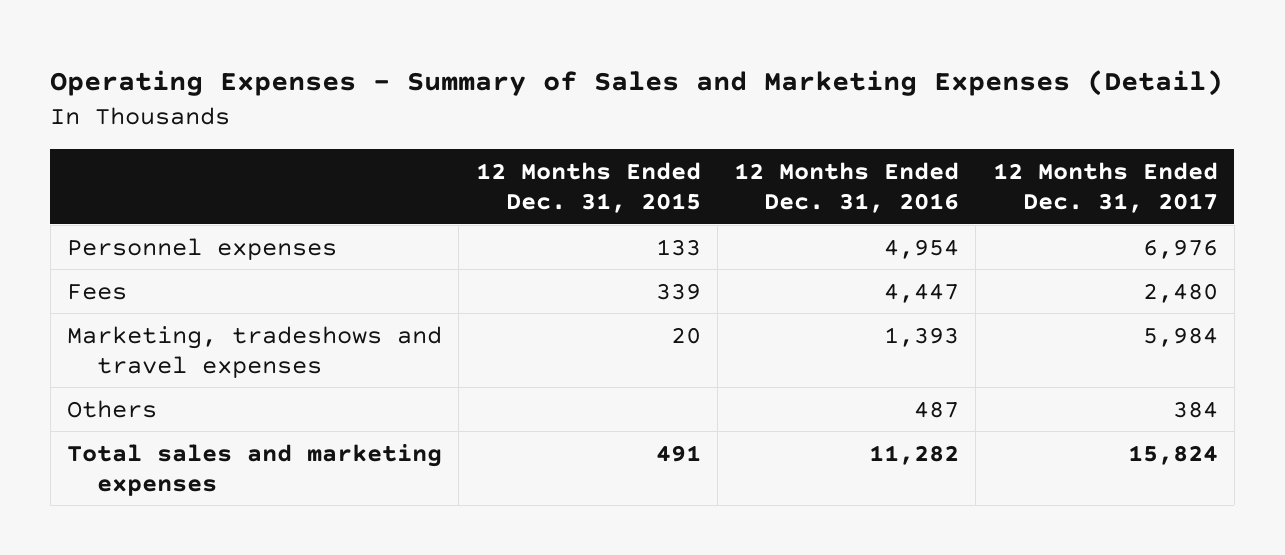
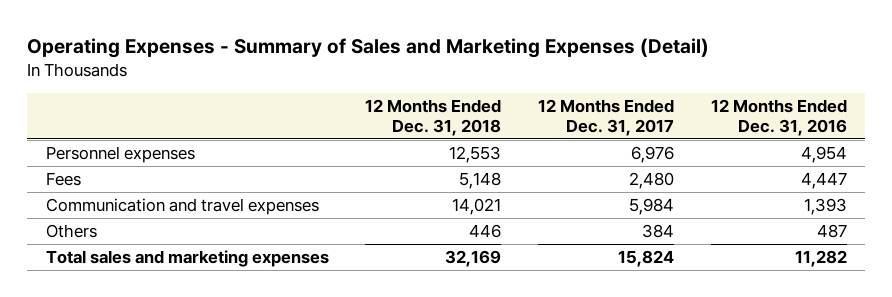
- | 12 Months Ended Dec. 31, 2015 | 12 Months Ended Dec. 31, 2016 | 12 Months Ended Dec. 31, 2017
+ | 12 Months Ended Dec. 31, 2018 | 12 Months Ended Dec. 31, 2017 | 12 Months Ended Dec. 31, 2016
- Marketing, tradeshows and travel expenses | 20 | 1,393 | 5,984
+ Communication and travel expenses | 14,021 | 5,984 | 1,393

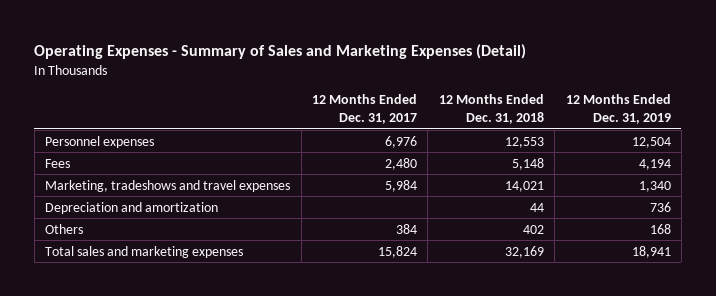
- | 12 Months Ended Dec. 31, 2018 | 12 Months Ended Dec. 31, 2017 | 12 Months Ended Dec. 31, 2016
+ | 12 Months Ended Dec. 31, 2017 | 12 Months Ended Dec. 31, 2018 | 12 Months Ended Dec. 31, 2019
- Communication and travel expenses | 14,021 | 5,984 | 1,393
- Others | 446 | 384 | 487
+ Marketing, tradeshows and travel expenses | 5,984 | 14,021 | 1,340
+ Depreciation and amortization | | 44 | 736
+ Others | 384 | 402 | 168

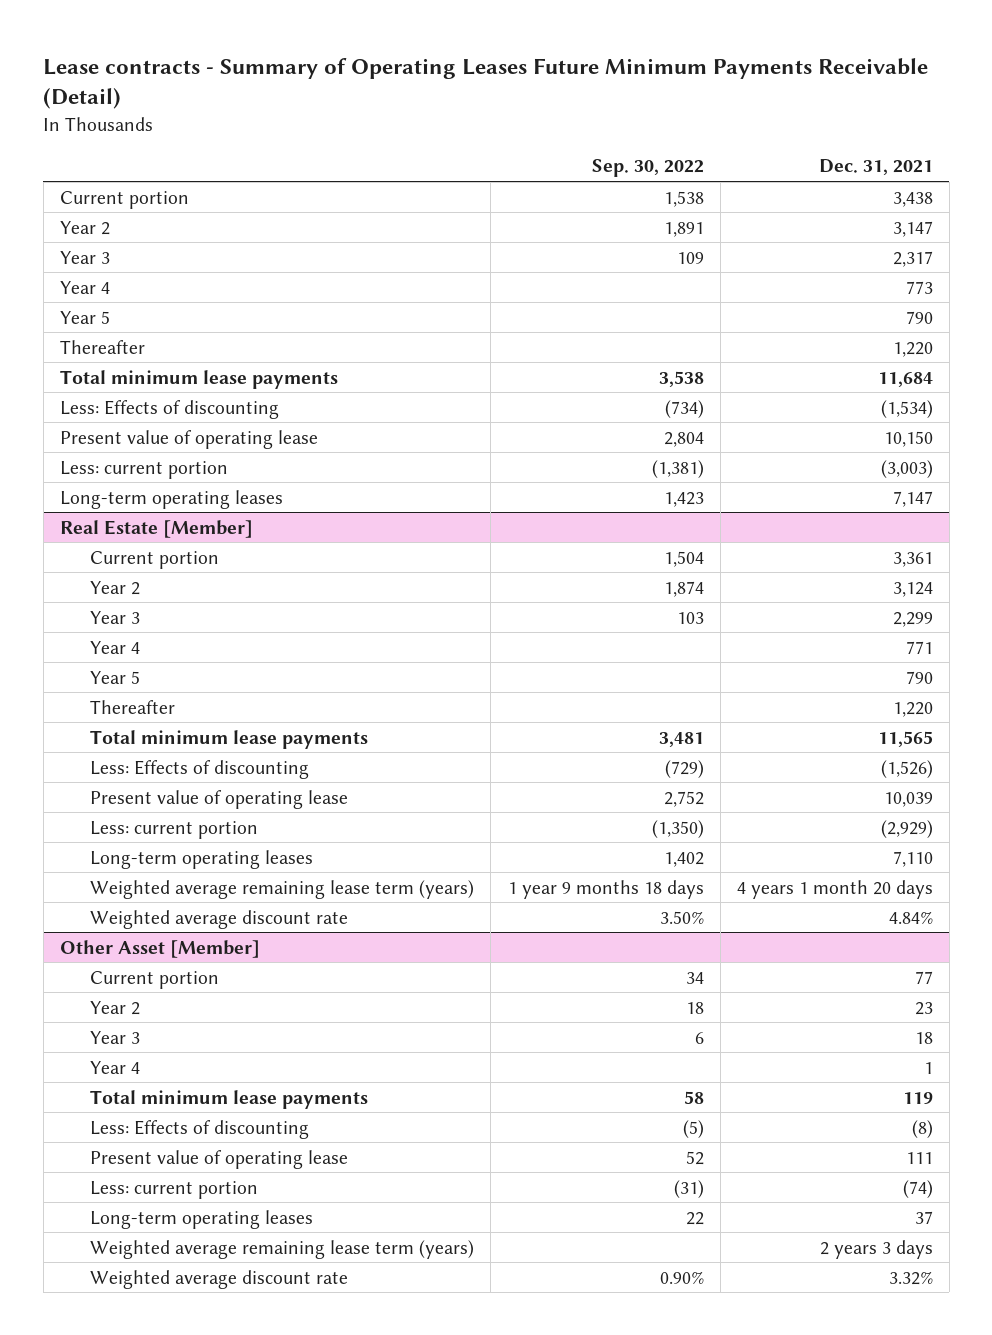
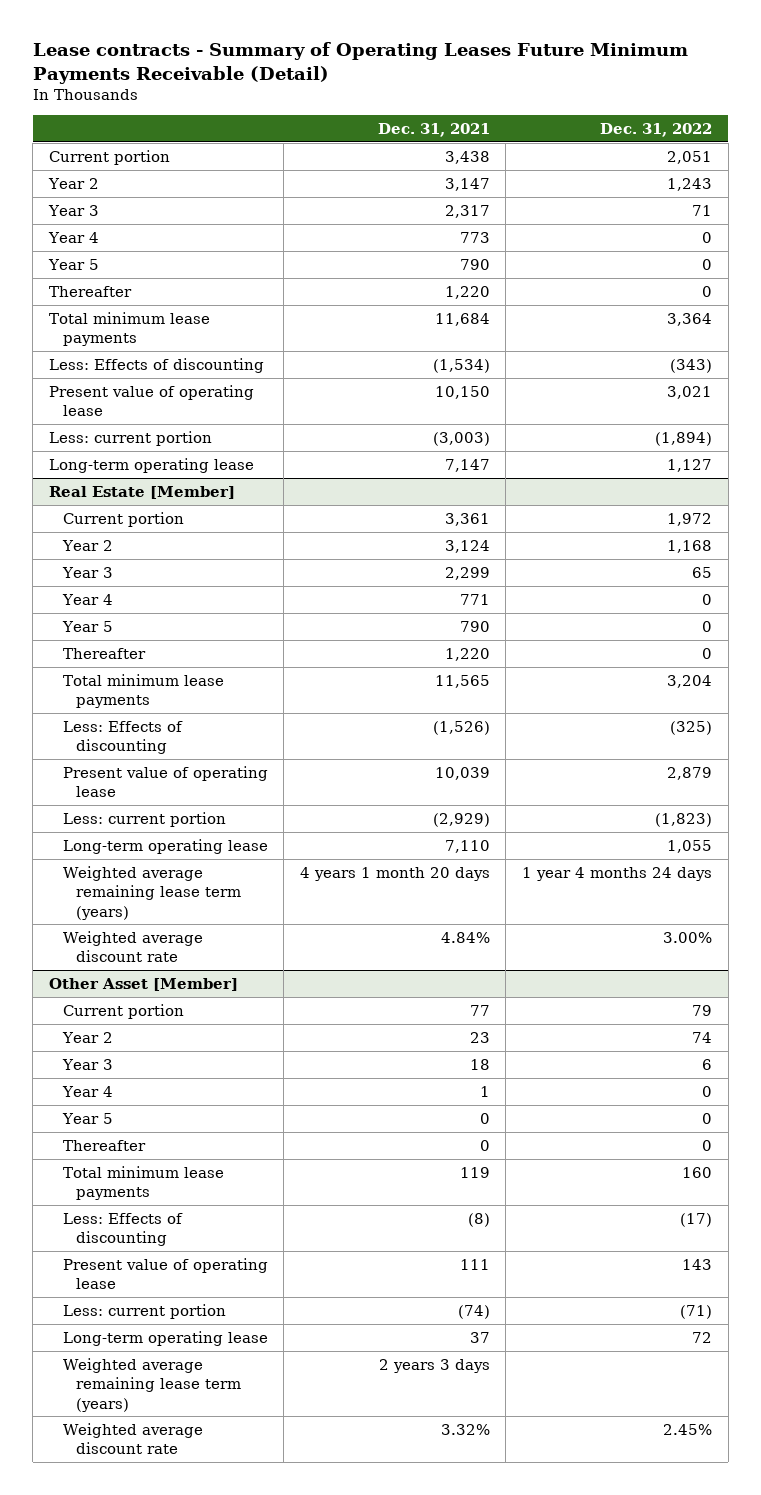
- | Sep. 30, 2022 | Dec. 31, 2021
+ | Dec. 31, 2021 | Dec. 31, 2022
- Long-term operating leases | 1,423 | 7,147
+ Long-term operating lease | 7,147 | 1,127
@ Real Estate [Member]
- Long-term operating leases | 1,402 | 7,110
+ Long-term operating lease | 7,110 | 1,055
@ Other Asset [Member]
+ Year 5 | 0 | 0
+ Thereafter | 0 | 0
- Long-term operating leases | 22 | 37
+ Long-term operating lease | 37 | 72

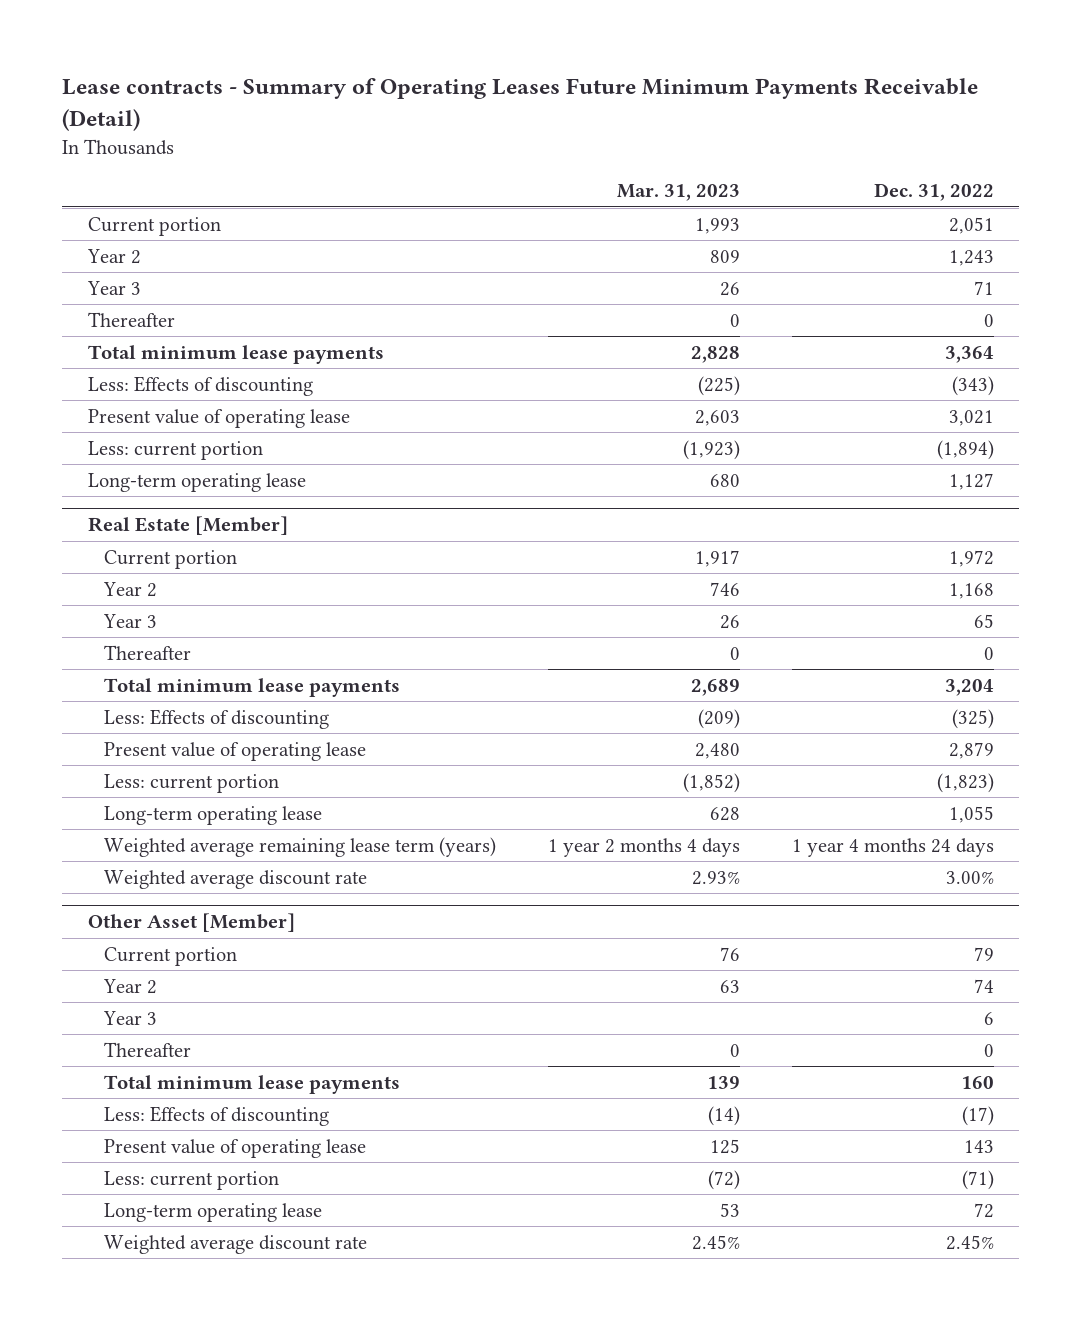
- | Dec. 31, 2021 | Dec. 31, 2022
+ | Mar. 31, 2023 | Dec. 31, 2022
- Year 4 | 773 | 0
- Year 5 | 790 | 0
@ Real Estate [Member]
- Year 4 | 771 | 0
- Year 5 | 790 | 0
@ Other Asset [Member]
- Year 4 | 1 | 0
- Year 5 | 0 | 0
- Weighted average remaining lease term (years) | 2 years 3 days |

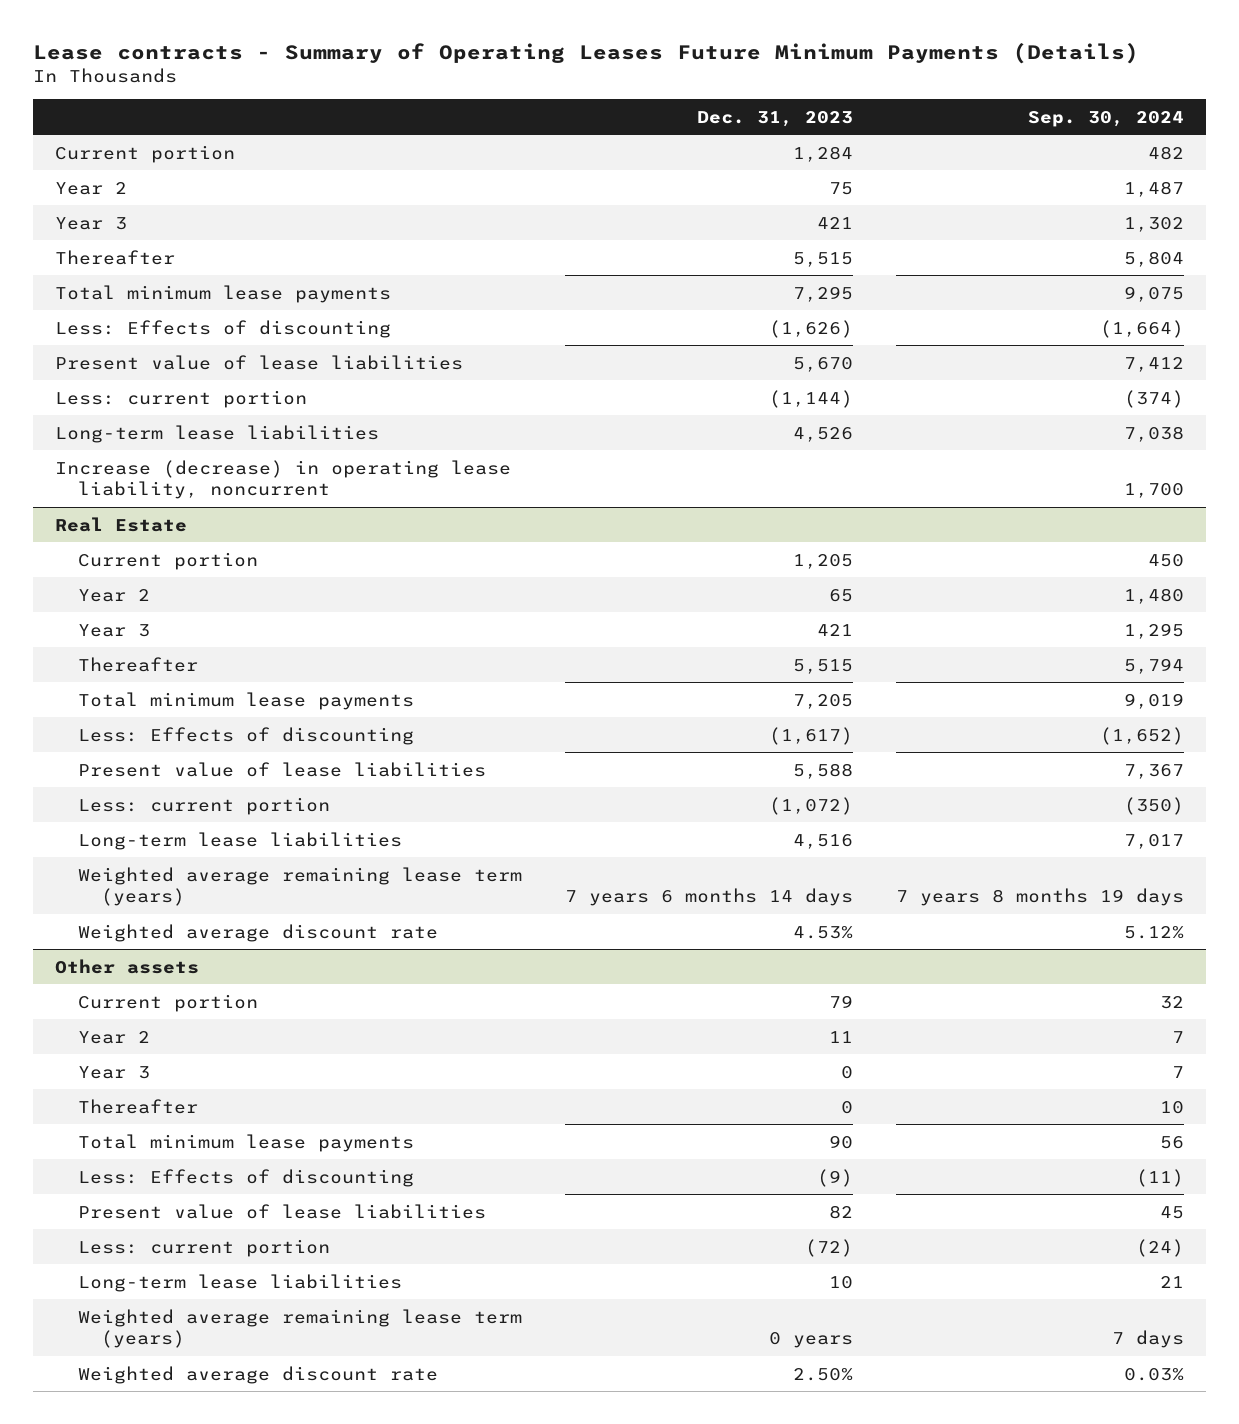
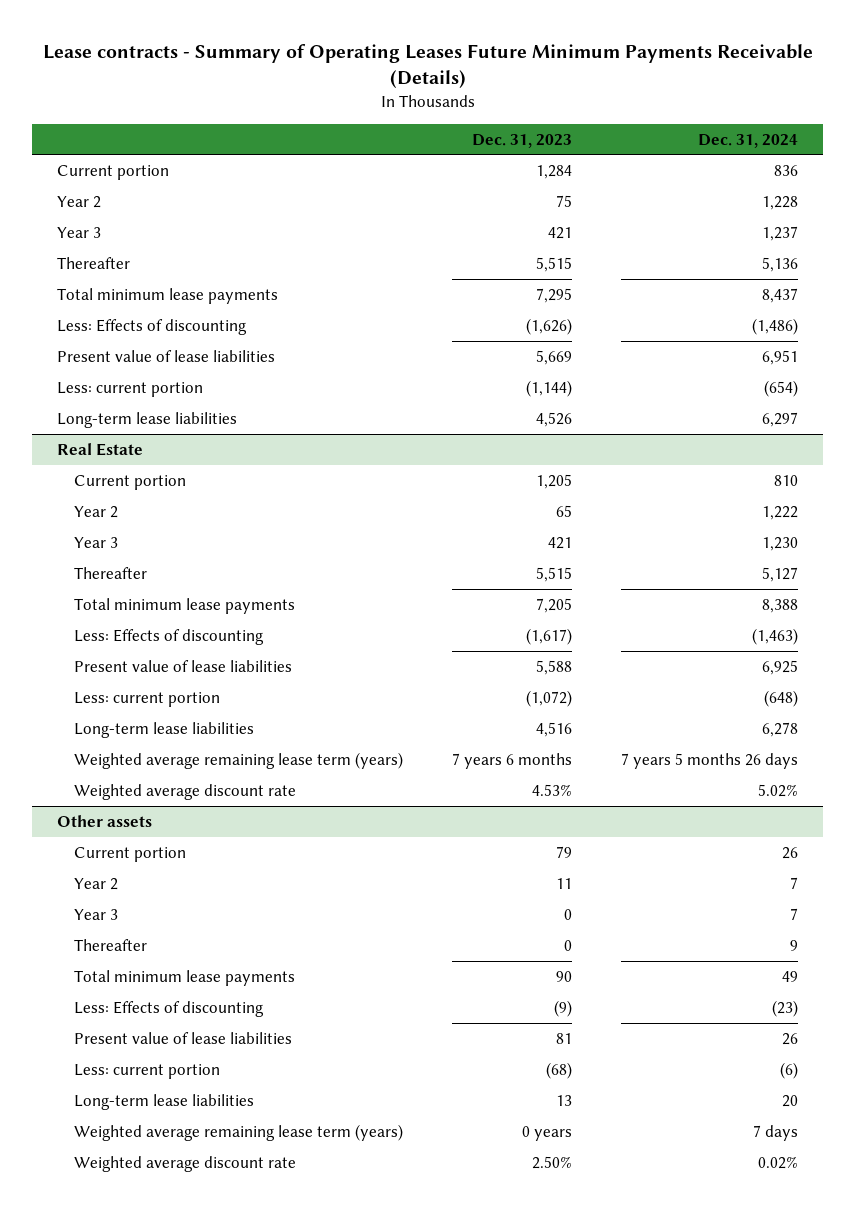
- Lease contracts - Summary of Operating Leases Future Minimum Payments (Details)
+ Lease contracts - Summary of Operating Leases Future Minimum Payments Receivable (Details)
- | Dec. 31, 2023 | Sep. 30, 2024
+ | Dec. 31, 2023 | Dec. 31, 2024
- Present value of lease liabilities | 5,670 | 7,412
+ Present value of lease liabilities | 5,669 | 6,951
- Increase (decrease) in operating lease liability, noncurrent | | 1,700
@ Real Estate
- Weighted average remaining lease term (years) | 7 years 6 months 14 days | 7 years 8 months 19 days
+ Weighted average remaining lease term (years) | 7 years 6 months | 7 years 5 months 26 days
@ Other assets
- Present value of lease liabilities | 82 | 45
- Less: current portion | (72) | (24)
- Long-term lease liabilities | 10 | 21
+ Present value of lease liabilities | 81 | 26
+ Less: current portion | (68) | (6)
+ Long-term lease liabilities | 13 | 20

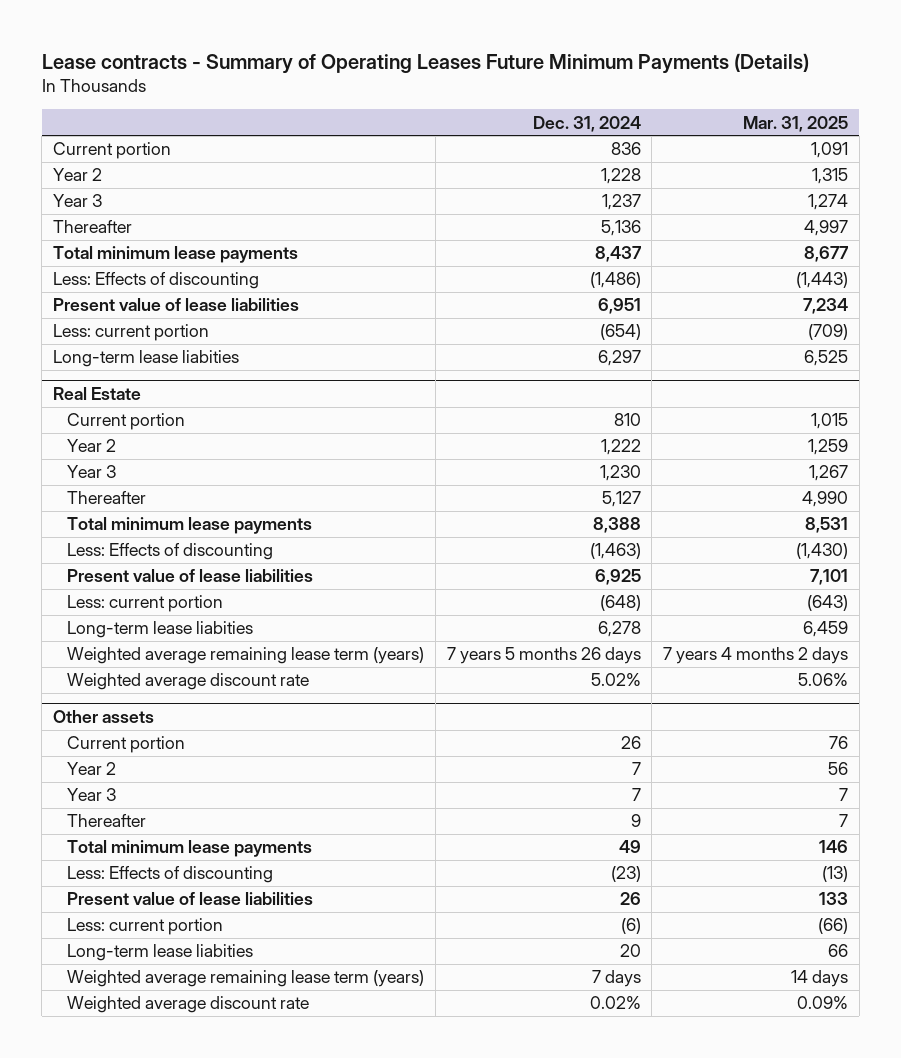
- Lease contracts - Summary of Operating Leases Future Minimum Payments Receivable (Details)
+ Lease contracts - Summary of Operating Leases Future Minimum Payments (Details)
- | Dec. 31, 2023 | Dec. 31, 2024
+ | Dec. 31, 2024 | Mar. 31, 2025
- Long-term lease liabilities | 4,526 | 6,297
+ Long-term lease liabities | 6,297 | 6,525
@ Real Estate
- Long-term lease liabilities | 4,516 | 6,278
+ Long-term lease liabities | 6,278 | 6,459
@ Other assets
- Long-term lease liabilities | 13 | 20
+ Long-term lease liabities | 20 | 66

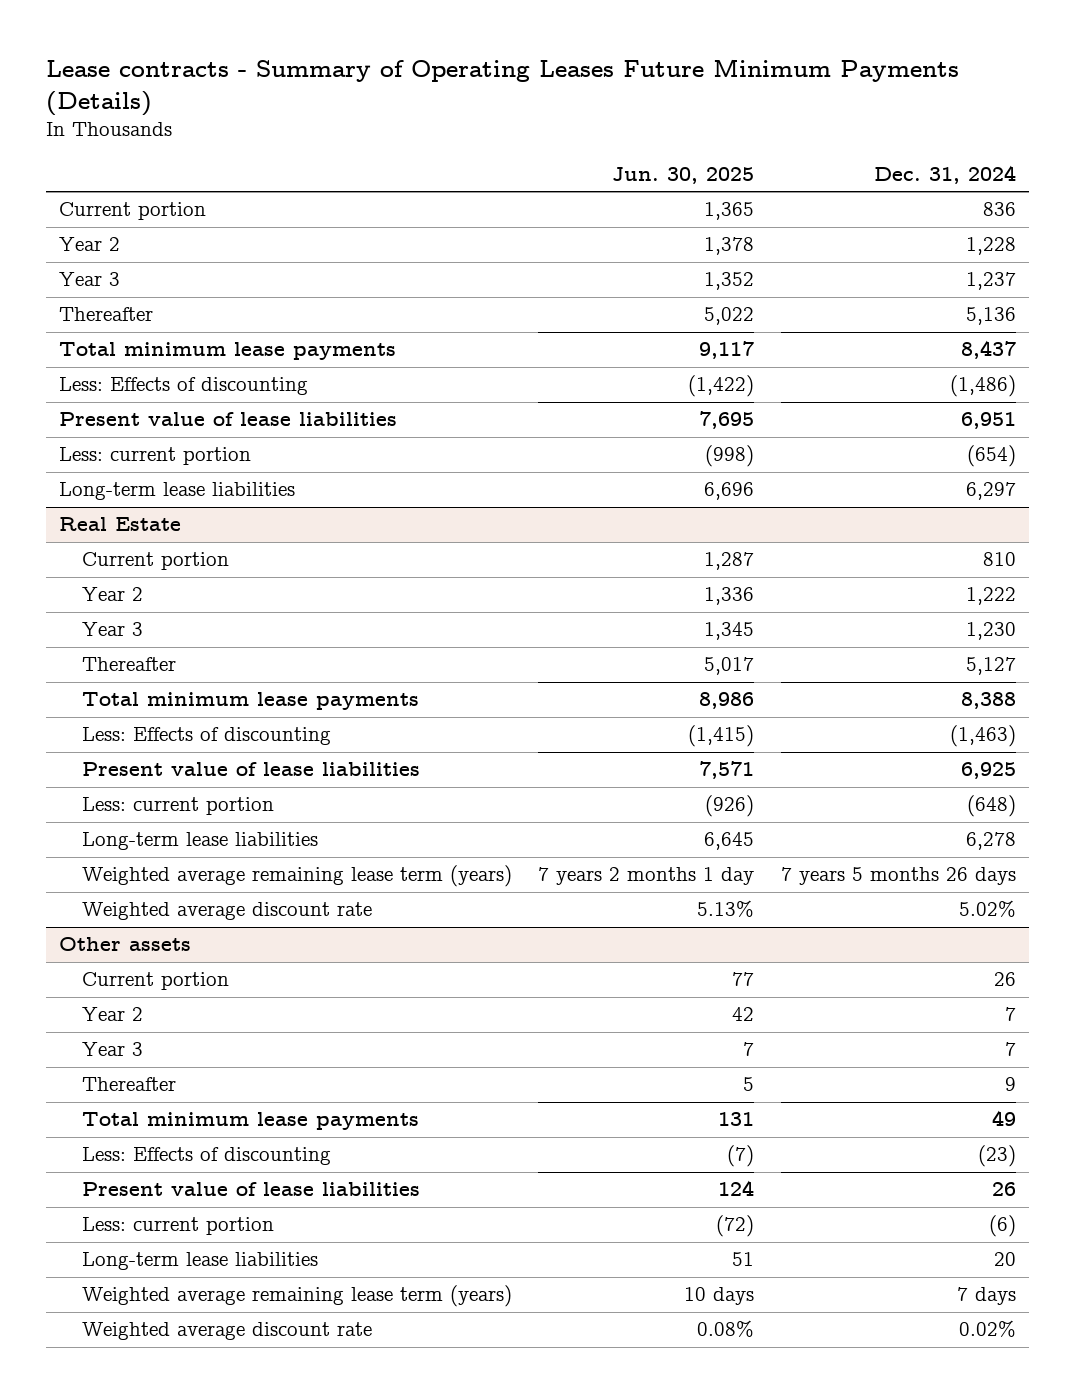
- | Dec. 31, 2024 | Mar. 31, 2025
+ | Jun. 30, 2025 | Dec. 31, 2024
- Long-term lease liabities | 6,297 | 6,525
+ Long-term lease liabilities | 6,696 | 6,297
@ Real Estate
- Long-term lease liabities | 6,278 | 6,459
+ Long-term lease liabilities | 6,645 | 6,278
@ Other assets
- Long-term lease liabities | 20 | 66
+ Long-term lease liabilities | 51 | 20

